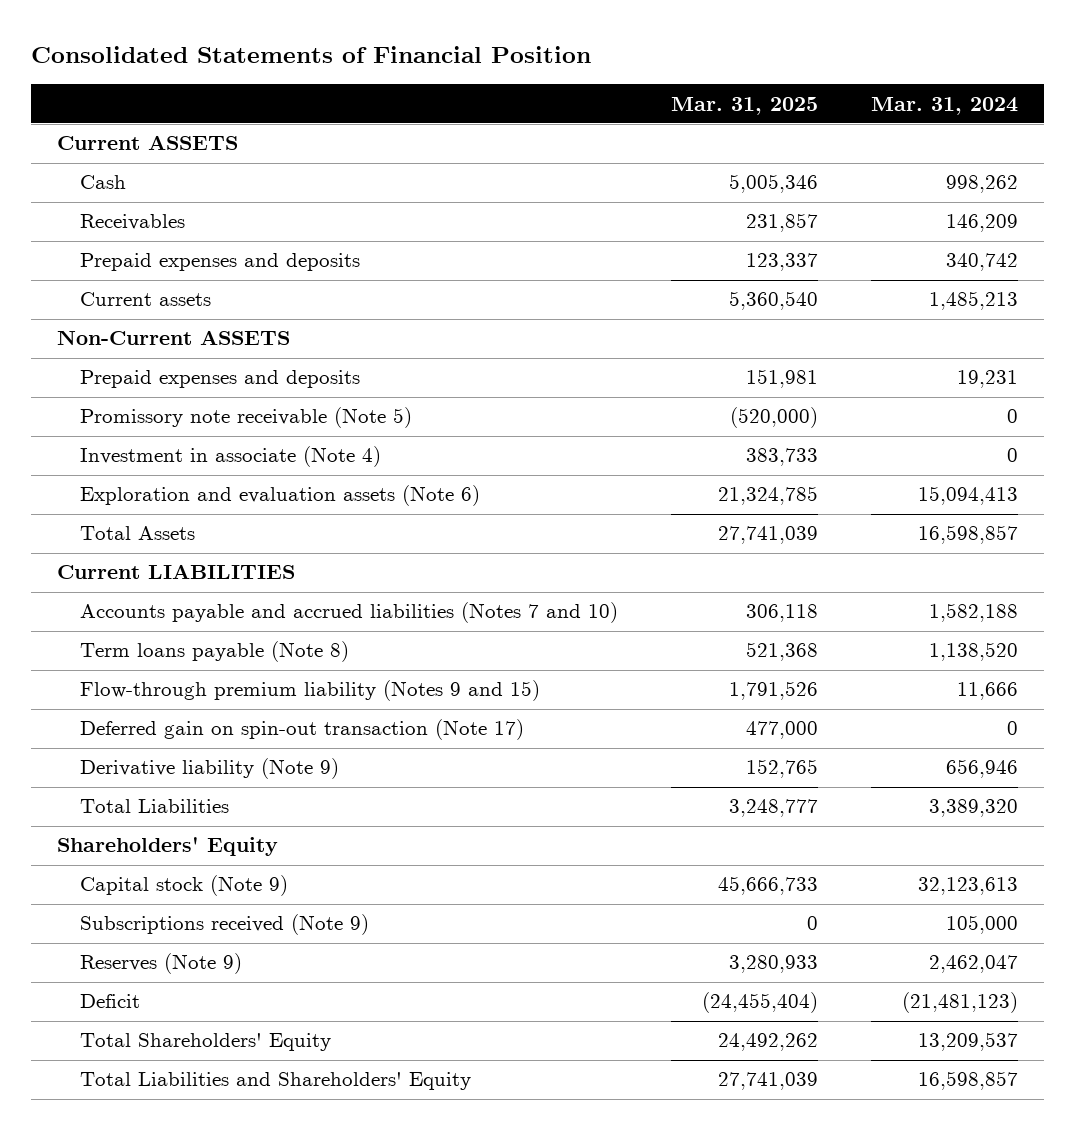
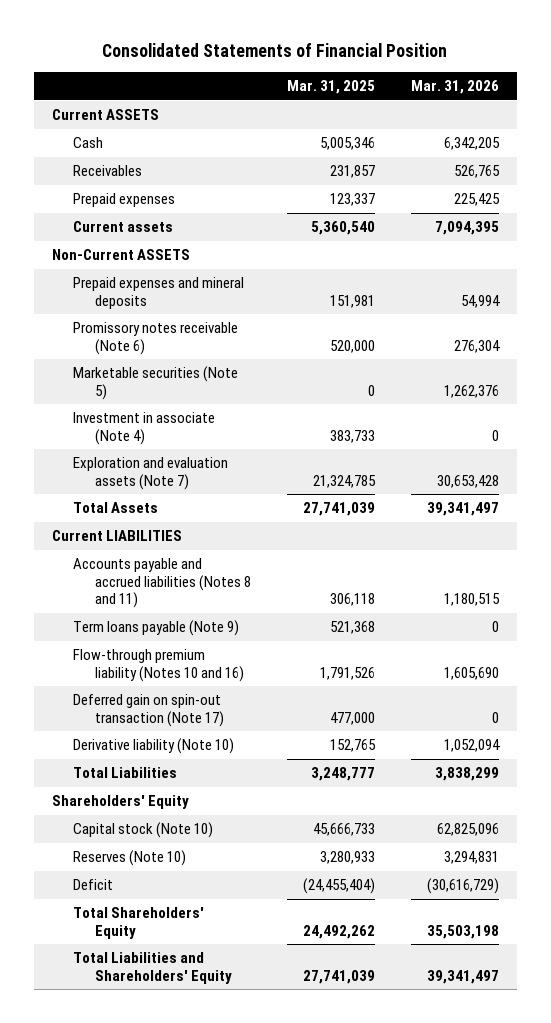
- | Mar. 31, 2025 | Mar. 31, 2024
+ | Mar. 31, 2025 | Mar. 31, 2026
- Prepaid expenses and deposits | 123,337 | 340,742
+ Prepaid expenses | 123,337 | 225,425
- Prepaid expenses and deposits | 151,981 | 19,231
- Promissory note receivable (Note 5) | (520,000) | 0
+ Prepaid expenses and mineral deposits | 151,981 | 54,994
+ Promissory notes receivable (Note 6) | 520,000 | 276,304
+ Marketable securities (Note 5) | 0 | 1,262,376
- Exploration and evaluation assets (Note 6) | 21,324,785 | 15,094,413
+ Exploration and evaluation assets (Note 7) | 21,324,785 | 30,653,428
- Accounts payable and accrued liabilities (Notes 7 and 10) | 306,118 | 1,582,188
- Term loans payable (Note 8) | 521,368 | 1,138,520
- Flow-through premium liability (Notes 9 and 15) | 1,791,526 | 11,666
+ Accounts payable and accrued liabilities (Notes 8 and 11) | 306,118 | 1,180,515
+ Term loans payable (Note 9) | 521,368 | 0
+ Flow-through premium liability (Notes 10 and 16) | 1,791,526 | 1,605,690
- Derivative liability (Note 9) | 152,765 | 656,946
+ Derivative liability (Note 10) | 152,765 | 1,052,094
- Capital stock (Note 9) | 45,666,733 | 32,123,613
- Subscriptions received (Note 9) | 0 | 105,000
- Reserves (Note 9) | 3,280,933 | 2,462,047
+ Capital stock (Note 10) | 45,666,733 | 62,825,096
+ Reserves (Note 10) | 3,280,933 | 3,294,831

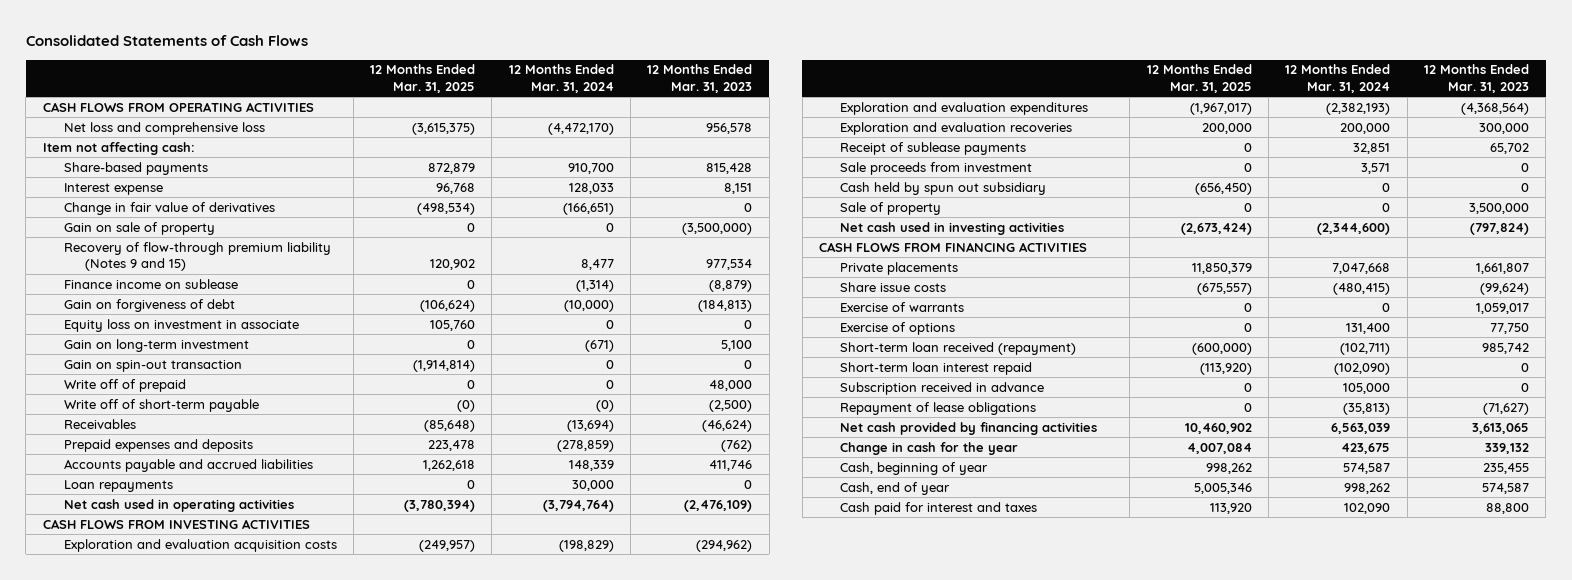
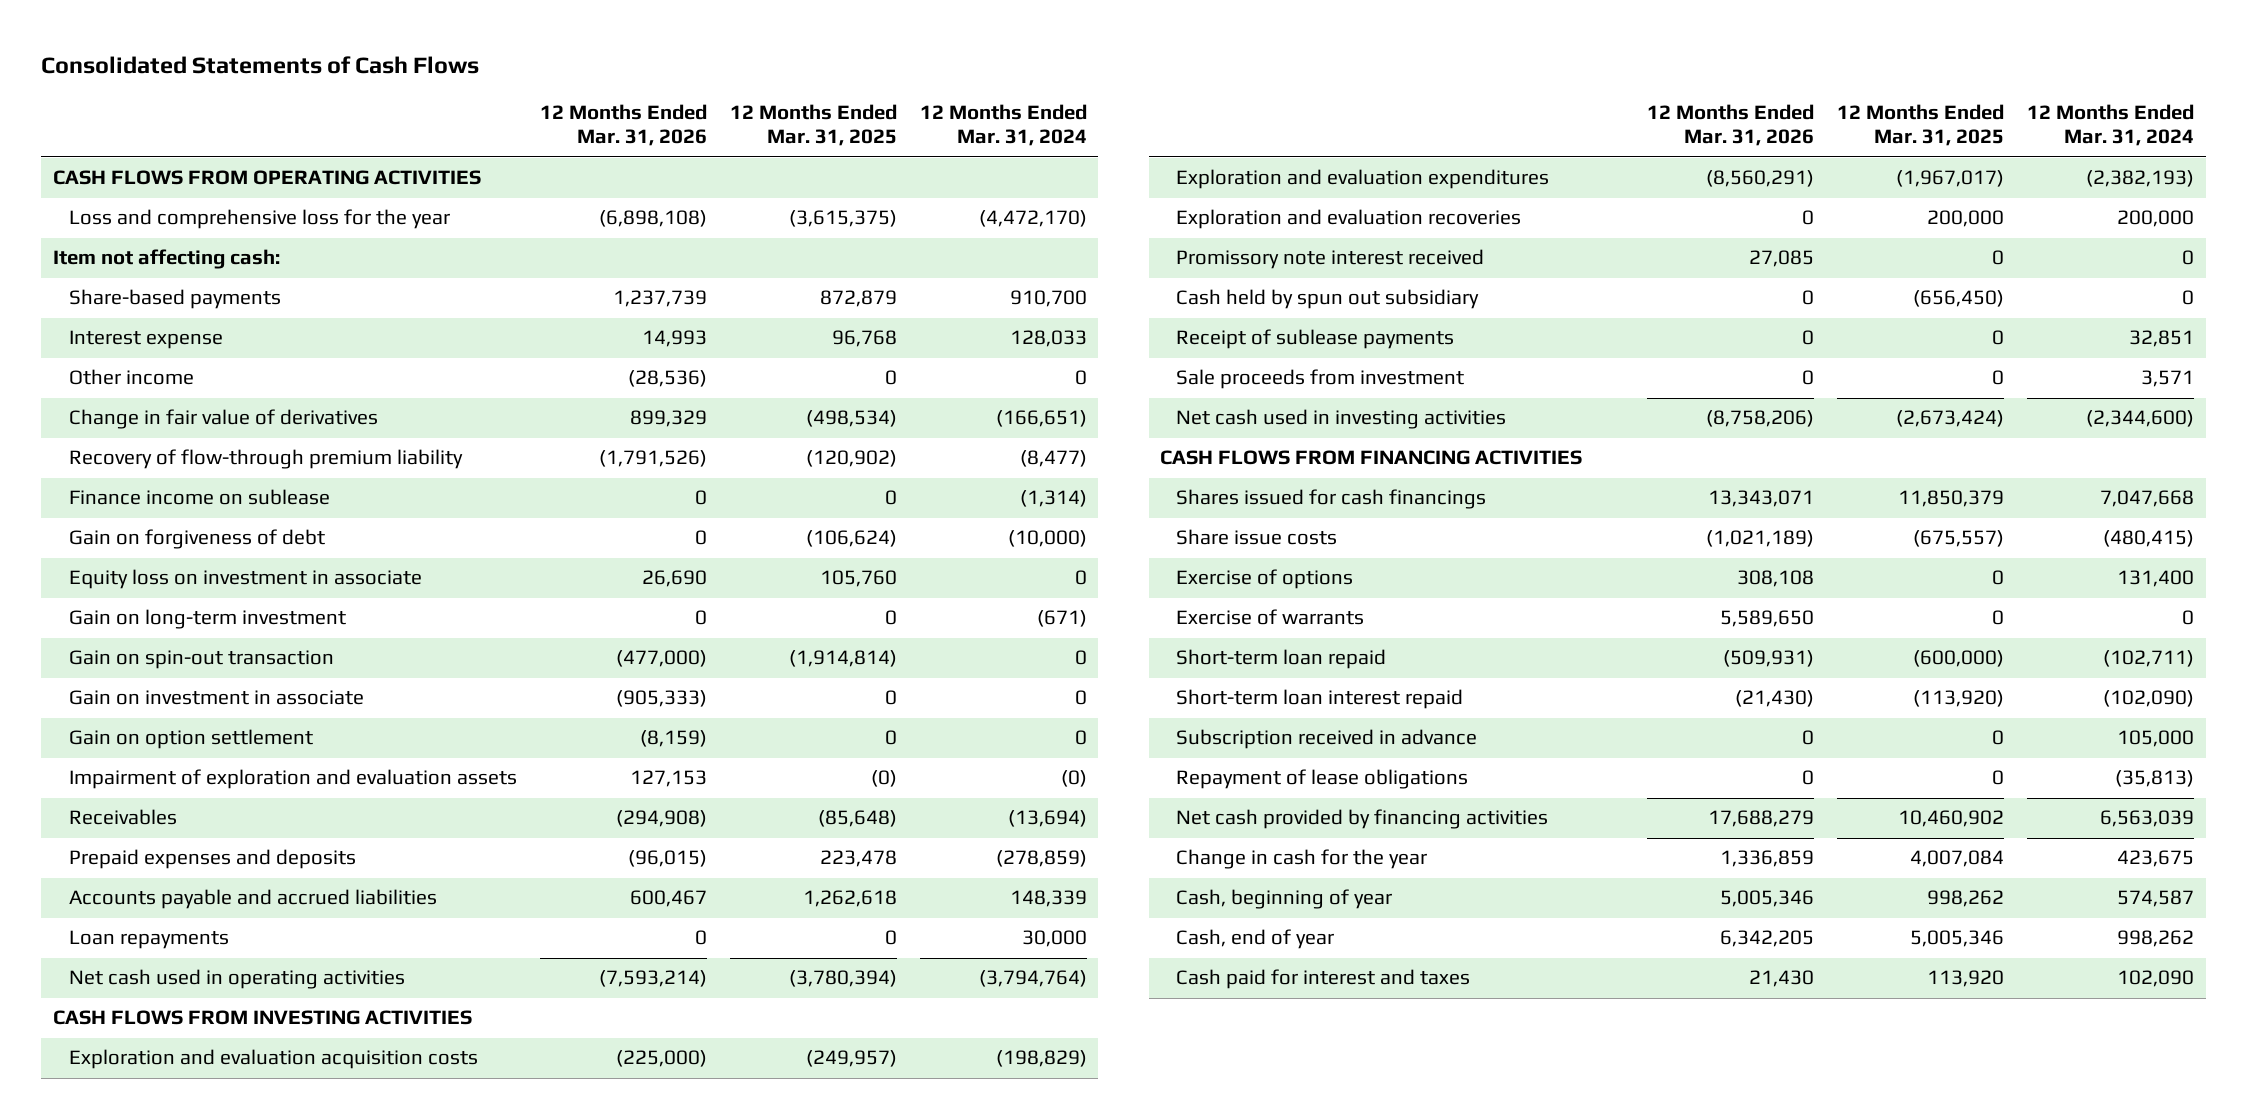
- | 12 Months Ended Mar. 31, 2025 | 12 Months Ended Mar. 31, 2024 | 12 Months Ended Mar. 31, 2023
+ | 12 Months Ended Mar. 31, 2026 | 12 Months Ended Mar. 31, 2025 | 12 Months Ended Mar. 31, 2024
- Net loss and comprehensive loss | (3,615,375) | (4,472,170) | 956,578
+ Loss and comprehensive loss for the year | (6,898,108) | (3,615,375) | (4,472,170)
+ Other income | (28,536) | 0 | 0
- Gain on sale of property | 0 | 0 | (3,500,000)
- Recovery of flow-through premium liability (Notes 9 and 15) | 120,902 | 8,477 | 977,534
+ Recovery of flow-through premium liability | (1,791,526) | (120,902) | (8,477)
- Write off of prepaid | 0 | 0 | 48,000
- Write off of short-term payable | (0) | (0) | (2,500)
+ Gain on investment in associate | (905,333) | 0 | 0
+ Gain on option settlement | (8,159) | 0 | 0
+ Impairment of exploration and evaluation assets | 127,153 | (0) | (0)
+ Promissory note interest received | 27,085 | 0 | 0
moved up: Cash held by spun out subsidiary | 0 | (656,450) | 0
- Sale of property | 0 | 0 | 3,500,000
- Private placements | 11,850,379 | 7,047,668 | 1,661,807
+ Shares issued for cash financings | 13,343,071 | 11,850,379 | 7,047,668
- Short-term loan received (repayment) | (600,000) | (102,711) | 985,742
moved down: Exercise of warrants | 5,589,650 | 0 | 0
+ Short-term loan repaid | (509,931) | (600,000) | (102,711)

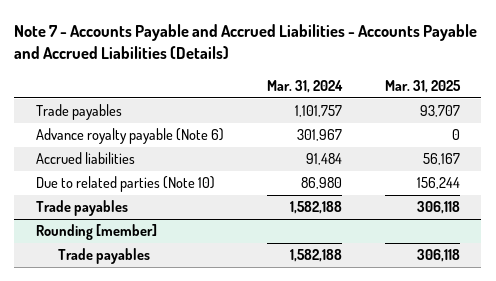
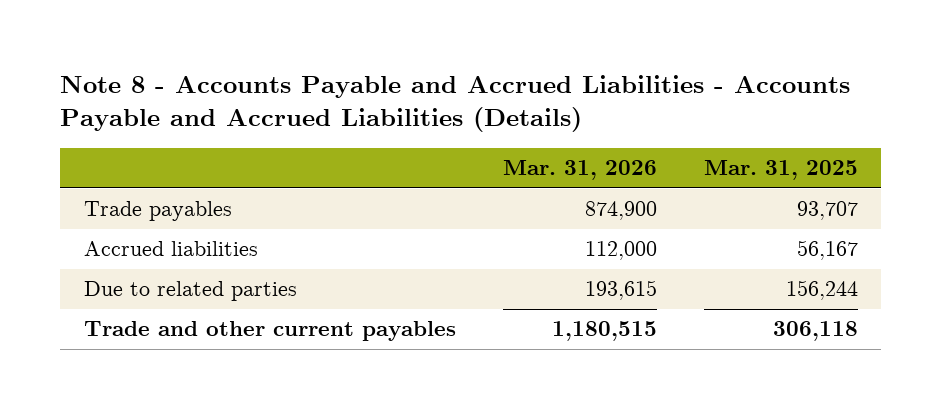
- Note 7 - Accounts Payable and Accrued Liabilities - Accounts Payable and Accrued Liabilities (Details)
+ Note 8 - Accounts Payable and Accrued Liabilities - Accounts Payable and Accrued Liabilities (Details)
- | Mar. 31, 2024 | Mar. 31, 2025
+ | Mar. 31, 2026 | Mar. 31, 2025
- Advance royalty payable (Note 6) | 301,967 | 0
- Due to related parties (Note 10) | 86,980 | 156,244
- Trade payables | 1,582,188 | 306,118
- Rounding [member]
- Trade payables | 1,582,188 | 306,118
+ Due to related parties | 193,615 | 156,244
+ Trade and other current payables | 1,180,515 | 306,118

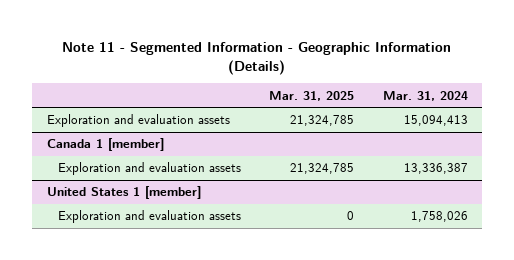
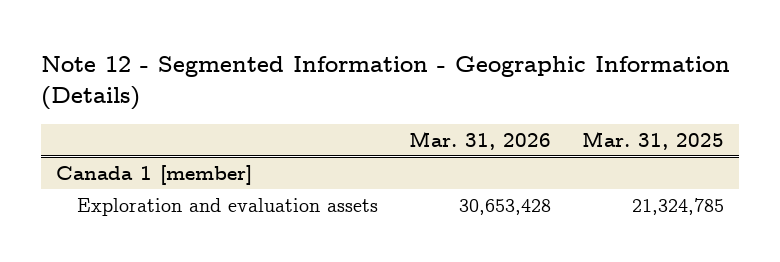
- Note 11 - Segmented Information - Geographic Information (Details)
+ Note 12 - Segmented Information - Geographic Information (Details)
- | Mar. 31, 2025 | Mar. 31, 2024
+ | Mar. 31, 2026 | Mar. 31, 2025
- Exploration and evaluation assets | 21,324,785 | 15,094,413
- United States 1 [member]
- Exploration and evaluation assets | 0 | 1,758,026

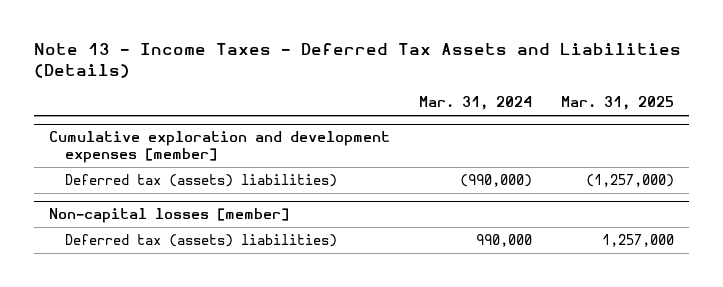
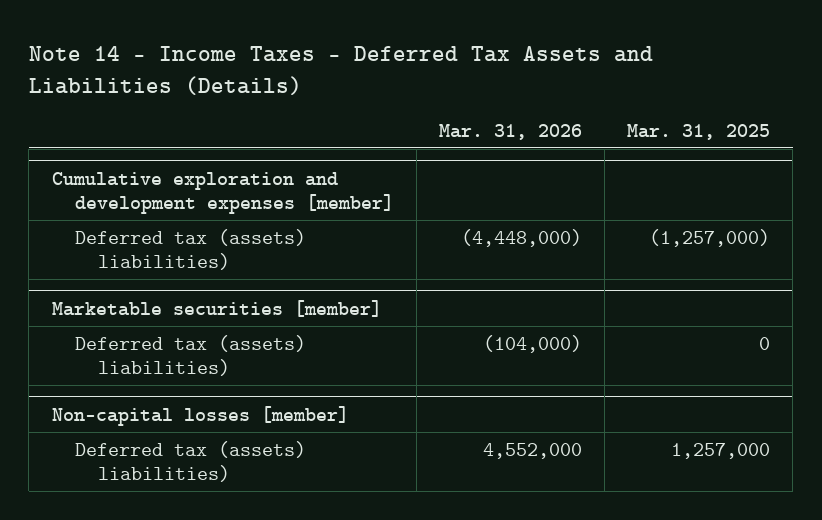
- Note 13 - Income Taxes - Deferred Tax Assets and Liabilities (Details)
+ Note 14 - Income Taxes - Deferred Tax Assets and Liabilities (Details)
- | Mar. 31, 2024 | Mar. 31, 2025
+ | Mar. 31, 2026 | Mar. 31, 2025
+ Marketable securities [member]
+ Deferred tax (assets) liabilities) | (104,000) | 0

